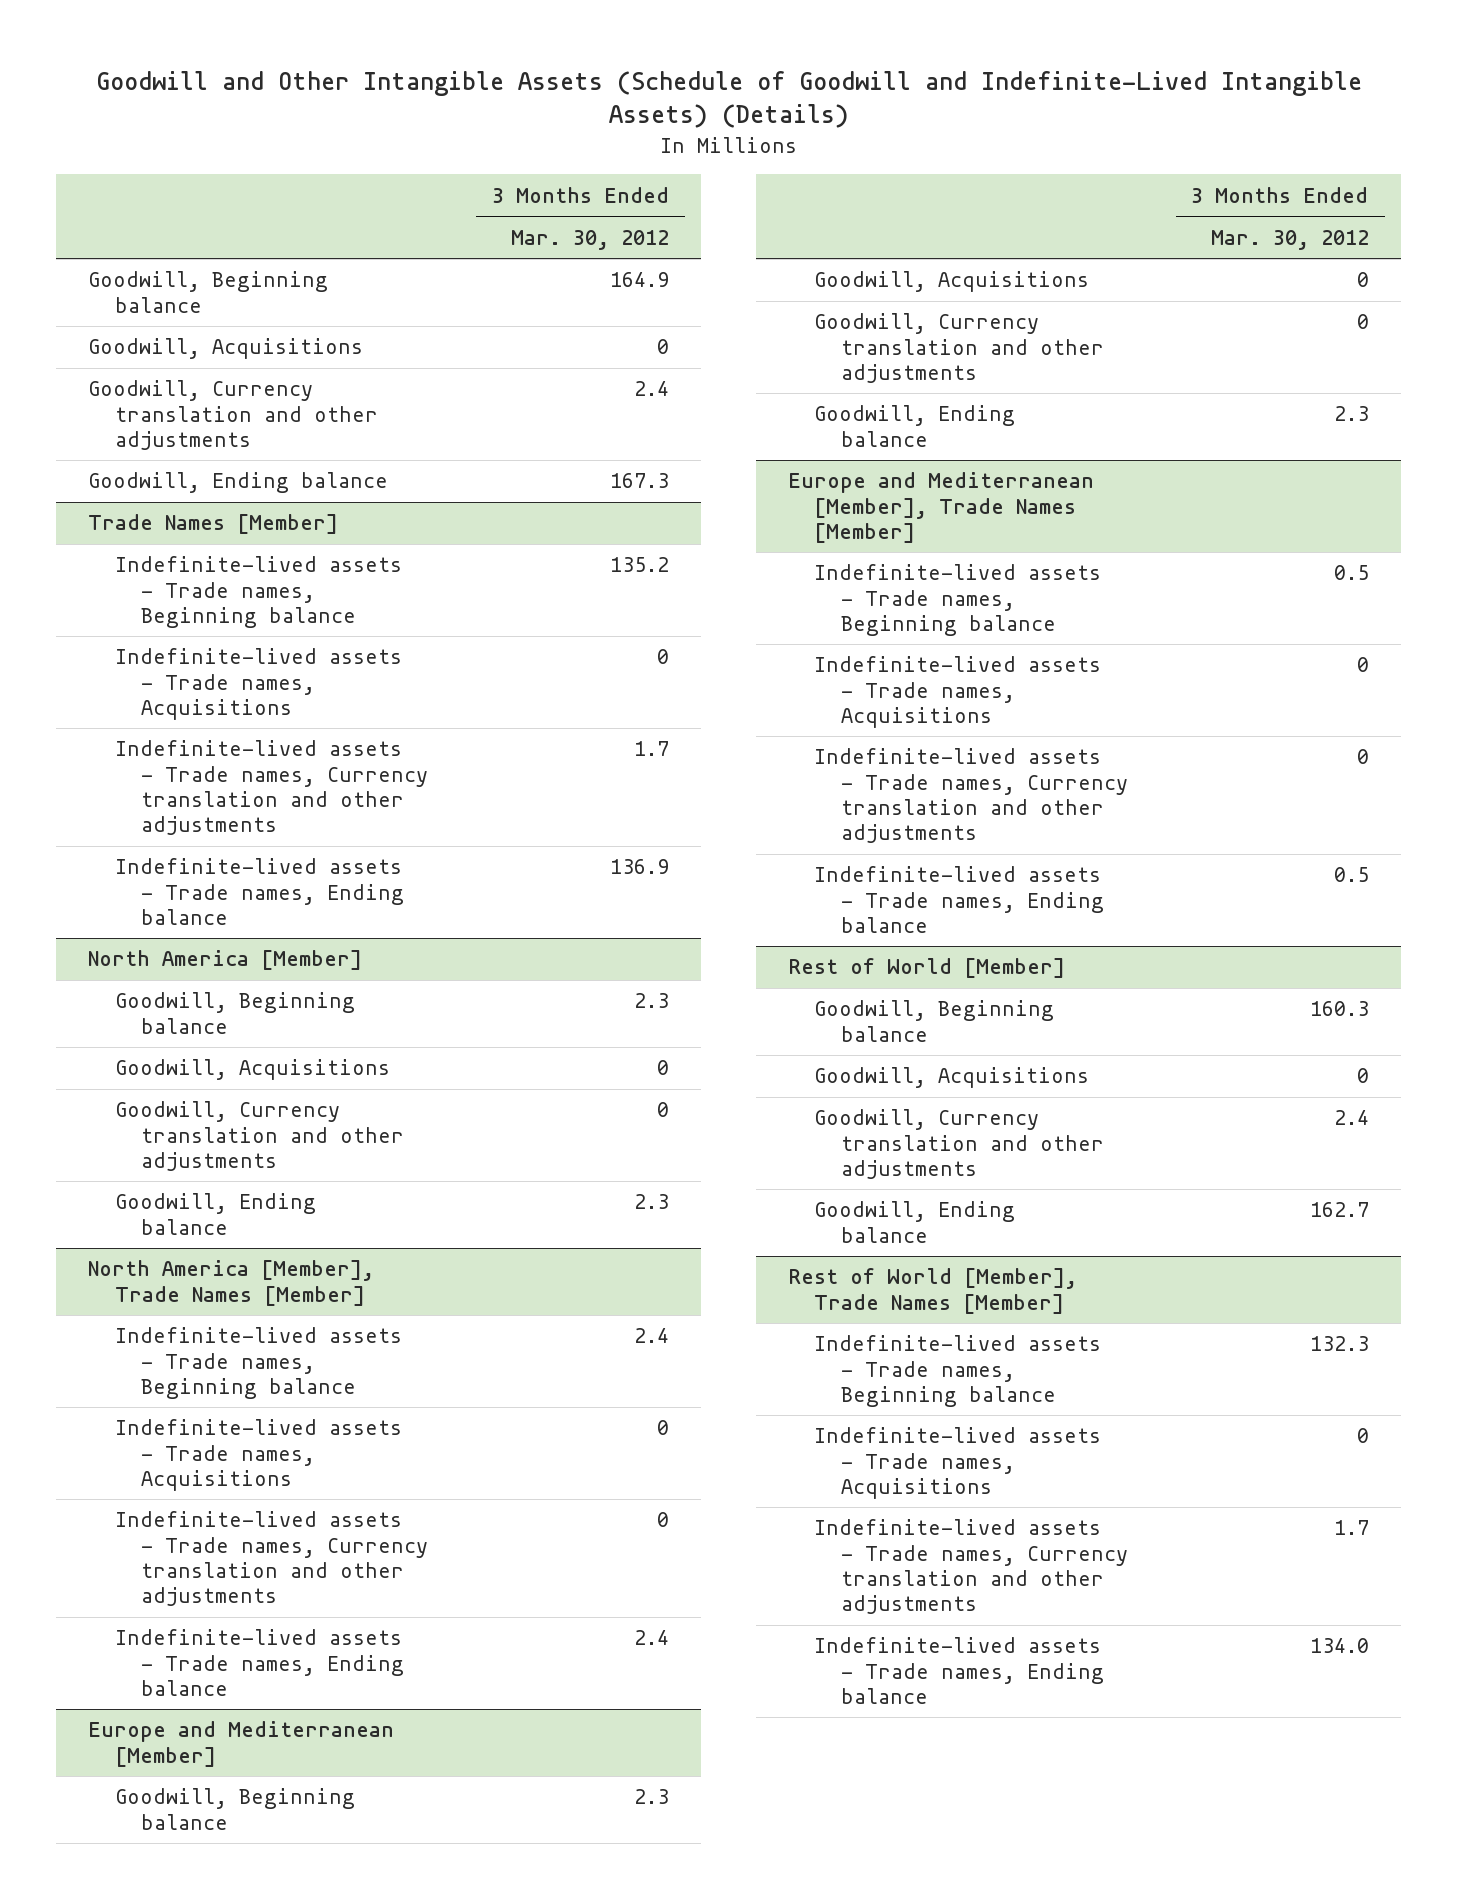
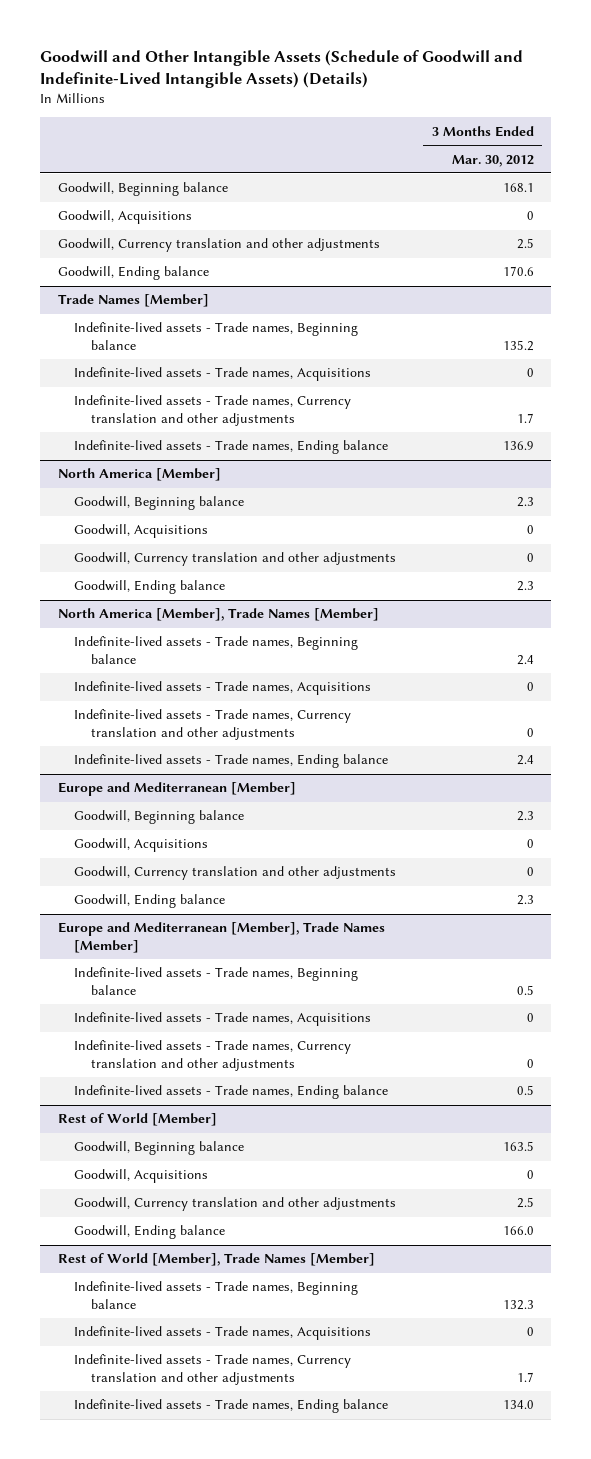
- Goodwill, Beginning balance | 164.9
+ Goodwill, Beginning balance | 168.1
- Goodwill, Currency translation and other adjustments | 2.4
- Goodwill, Ending balance | 167.3
+ Goodwill, Currency translation and other adjustments | 2.5
+ Goodwill, Ending balance | 170.6
@ Rest of World [Member]
- Goodwill, Beginning balance | 160.3
+ Goodwill, Beginning balance | 163.5
- Goodwill, Currency translation and other adjustments | 2.4
- Goodwill, Ending balance | 162.7
+ Goodwill, Currency translation and other adjustments | 2.5
+ Goodwill, Ending balance | 166.0

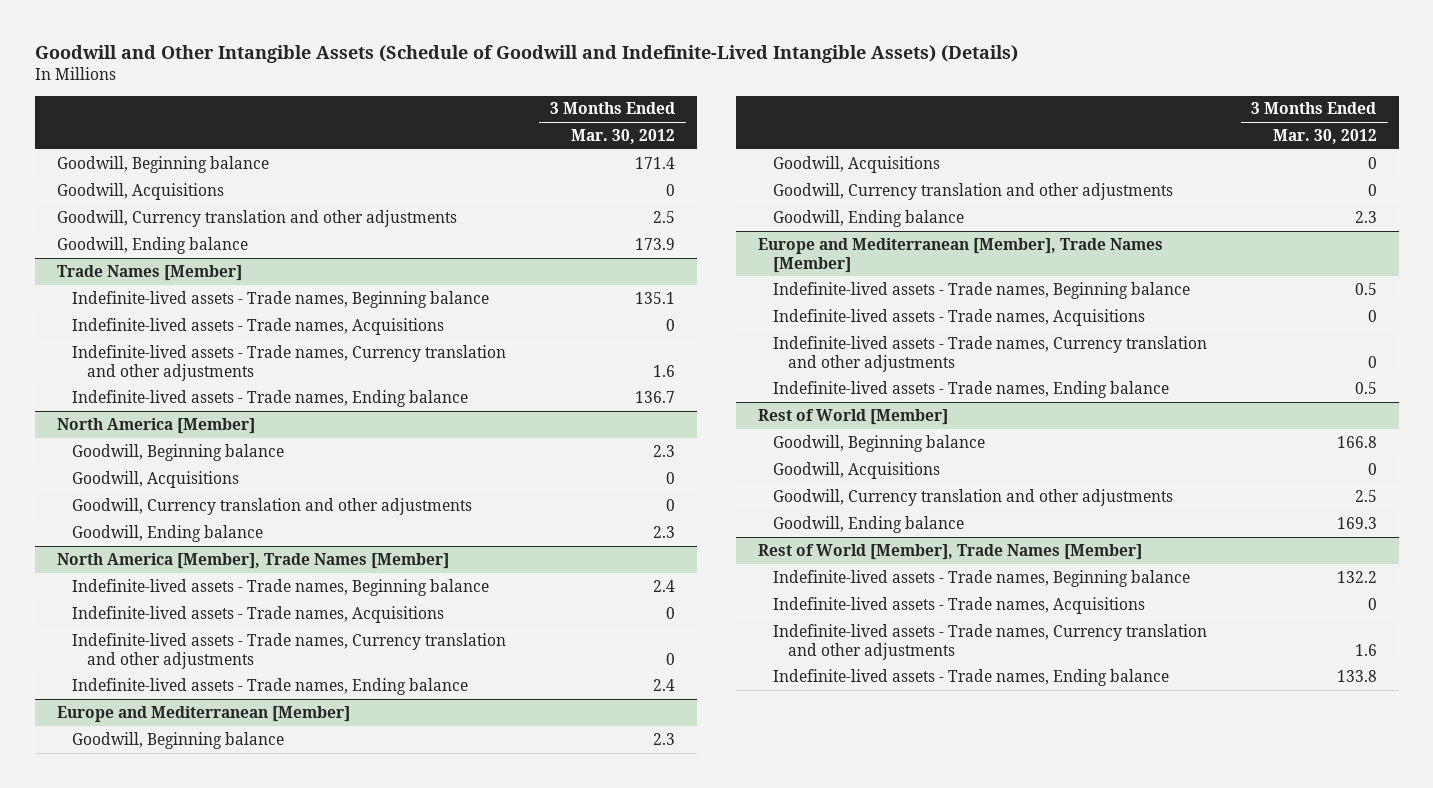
- Goodwill, Beginning balance | 168.1
+ Goodwill, Beginning balance | 171.4
- Goodwill, Ending balance | 170.6
+ Goodwill, Ending balance | 173.9
@ Trade Names [Member]
- Indefinite-lived assets - Trade names, Beginning balance | 135.2
+ Indefinite-lived assets - Trade names, Beginning balance | 135.1
- Indefinite-lived assets - Trade names, Currency translation and other adjustments | 1.7
- Indefinite-lived assets - Trade names, Ending balance | 136.9
+ Indefinite-lived assets - Trade names, Currency translation and other adjustments | 1.6
+ Indefinite-lived assets - Trade names, Ending balance | 136.7
@ Rest of World [Member]
- Goodwill, Beginning balance | 163.5
+ Goodwill, Beginning balance | 166.8
- Goodwill, Ending balance | 166.0
+ Goodwill, Ending balance | 169.3
@ Rest of World [Member], Trade Names [Member]
- Indefinite-lived assets - Trade names, Beginning balance | 132.3
+ Indefinite-lived assets - Trade names, Beginning balance | 132.2
- Indefinite-lived assets - Trade names, Currency translation and other adjustments | 1.7
- Indefinite-lived assets - Trade names, Ending balance | 134.0
+ Indefinite-lived assets - Trade names, Currency translation and other adjustments | 1.6
+ Indefinite-lived assets - Trade names, Ending balance | 133.8

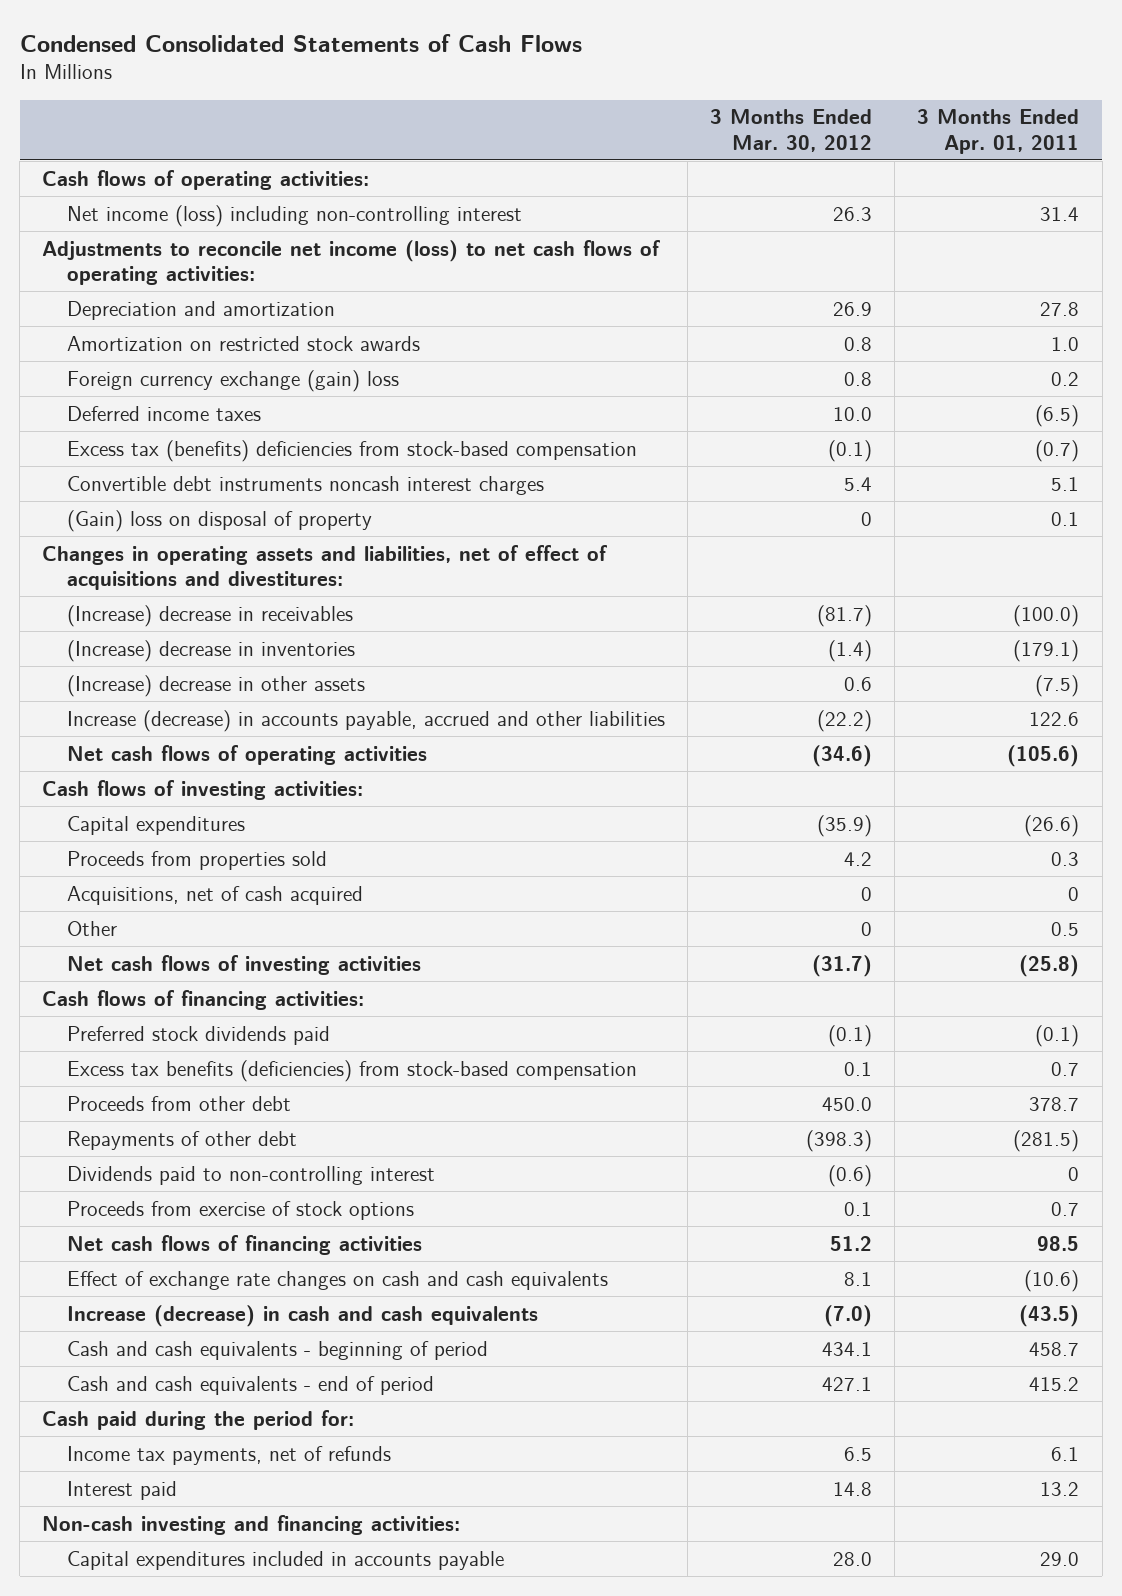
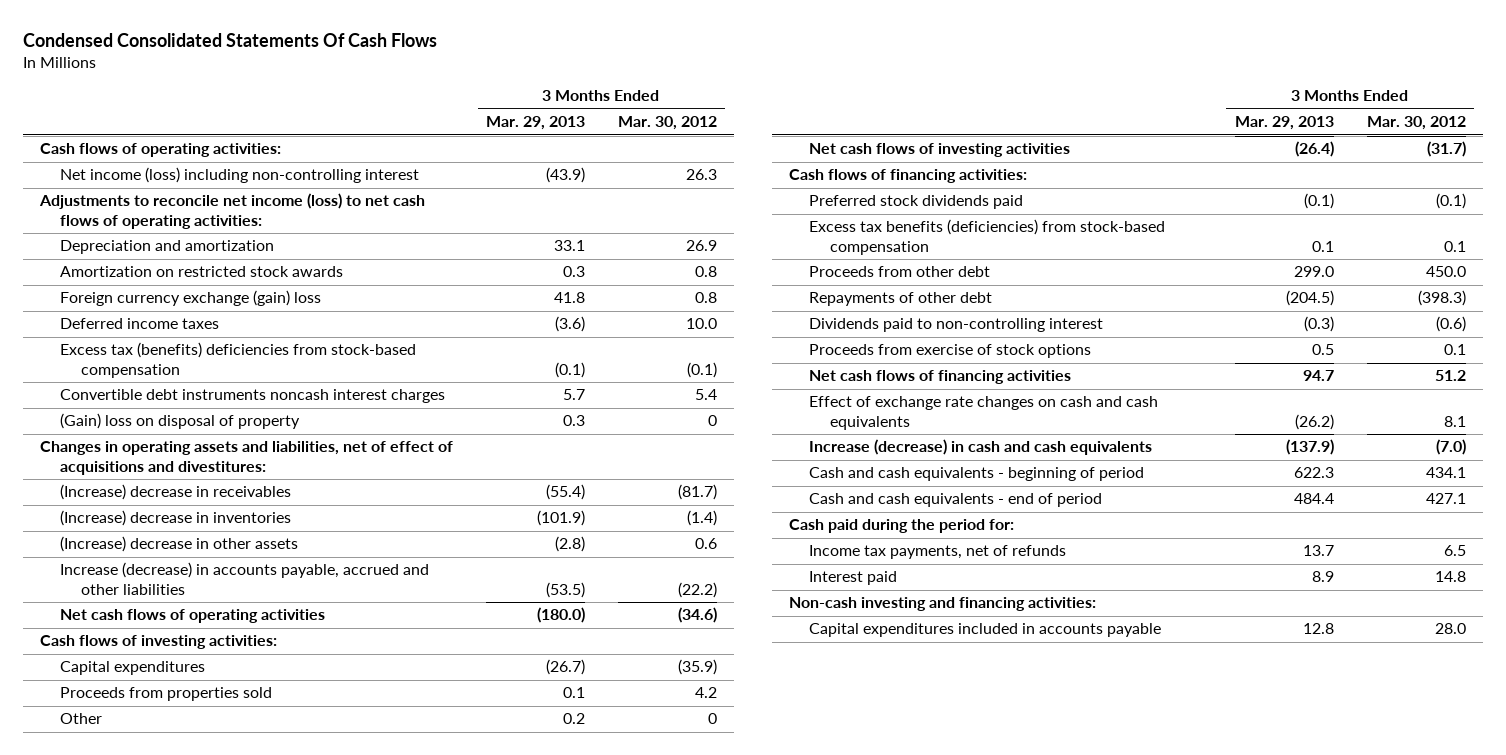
- Condensed Consolidated Statements of Cash Flows
+ Condensed Consolidated Statements Of Cash Flows
- | 3 Months Ended Mar. 30, 2012 | 3 Months Ended Apr. 01, 2011
+ | 3 Months Ended Mar. 29, 2013 | 3 Months Ended Mar. 30, 2012
- Acquisitions, net of cash acquired | 0 | 0

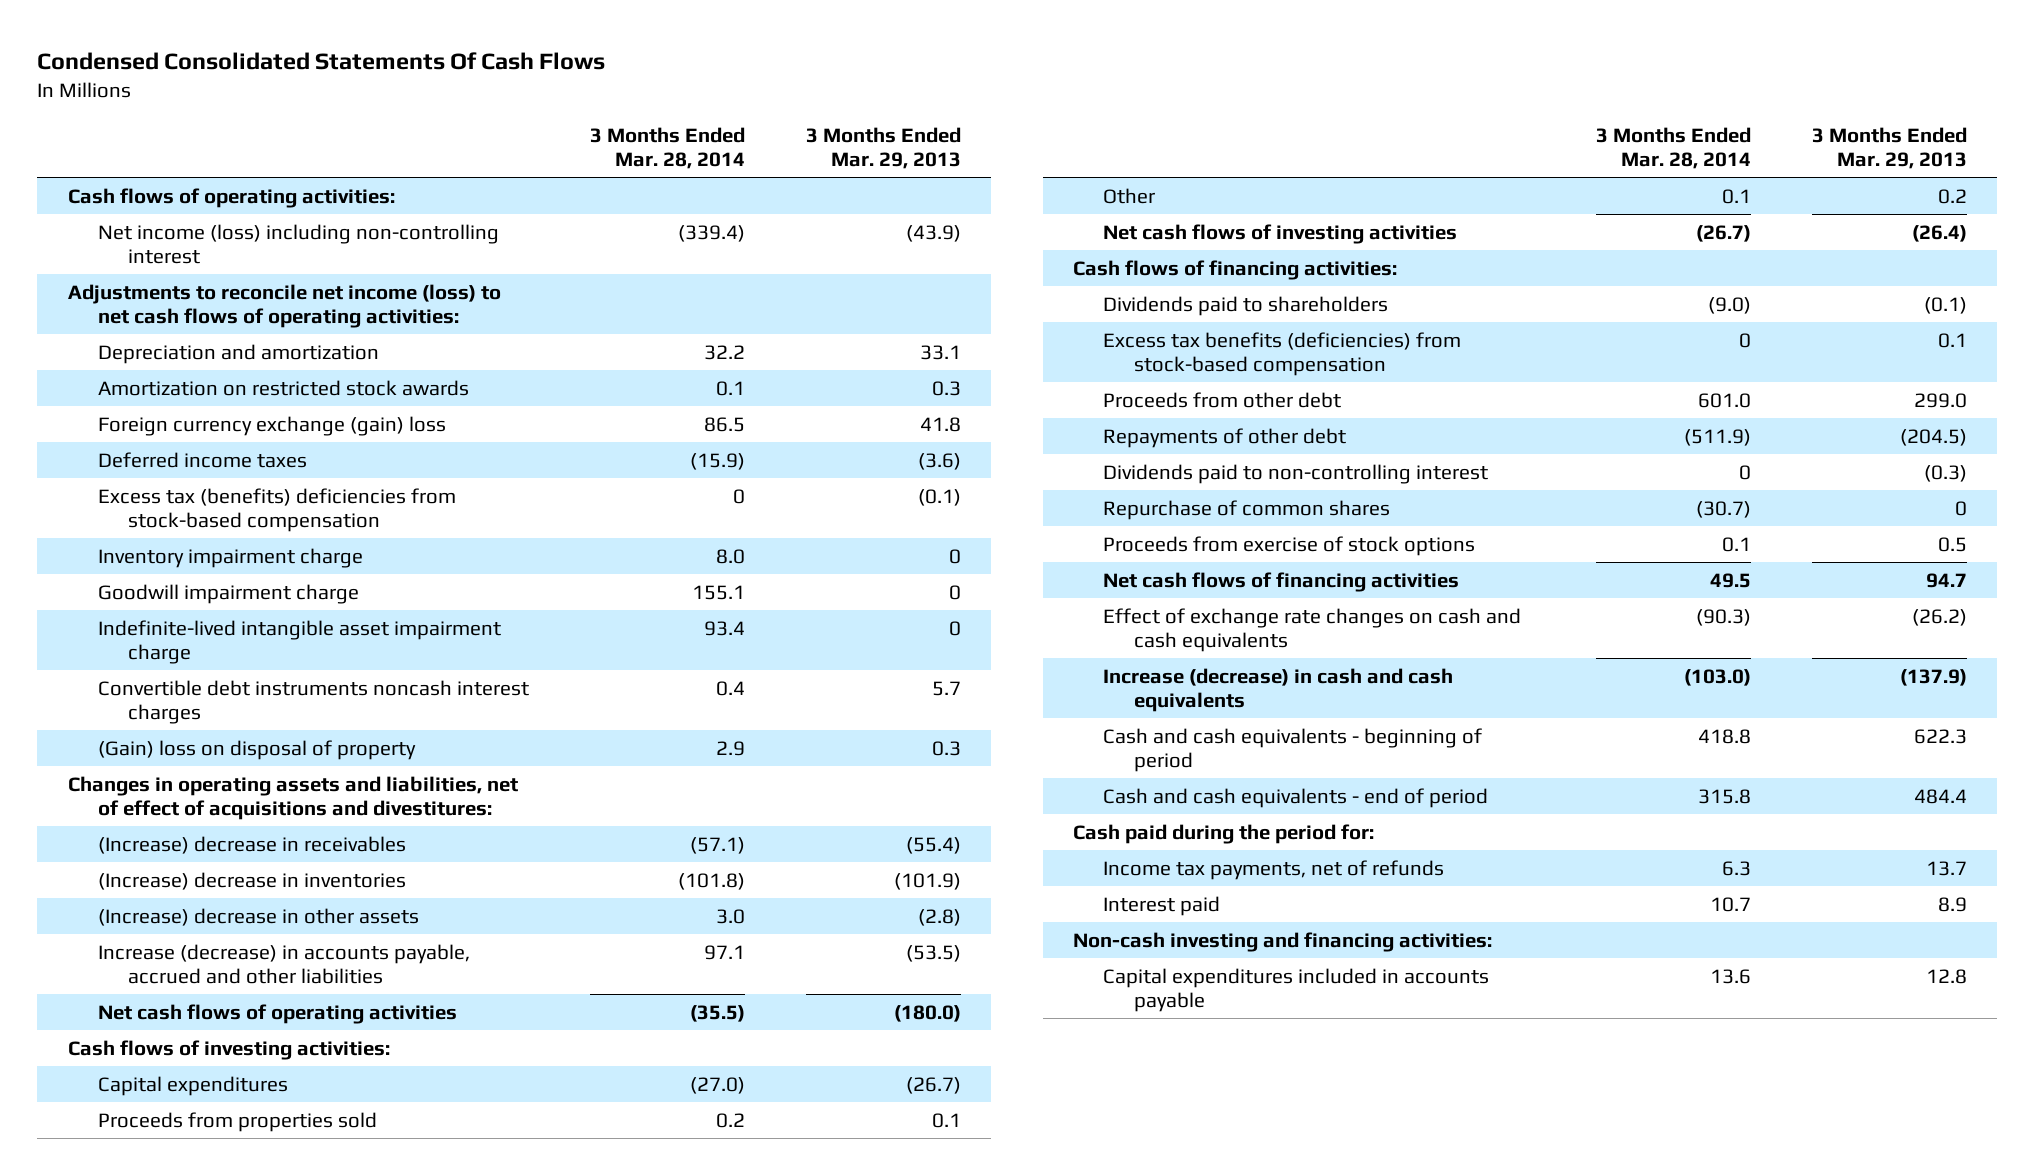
- | 3 Months Ended Mar. 29, 2013 | 3 Months Ended Mar. 30, 2012
+ | 3 Months Ended Mar. 28, 2014 | 3 Months Ended Mar. 29, 2013
+ Inventory impairment charge | 8.0 | 0
+ Goodwill impairment charge | 155.1 | 0
+ Indefinite-lived intangible asset impairment charge | 93.4 | 0
- Preferred stock dividends paid | (0.1) | (0.1)
+ Dividends paid to shareholders | (9.0) | (0.1)
+ Repurchase of common shares | (30.7) | 0

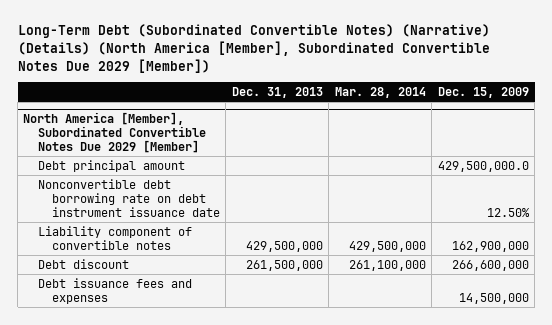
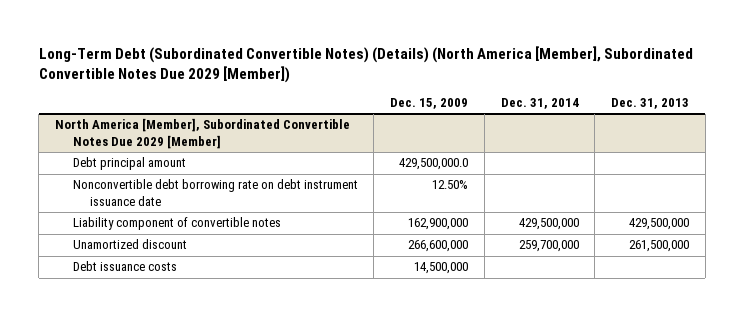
- Long-Term Debt (Subordinated Convertible Notes) (Narrative) (Details) (North America [Member], Subordinated Convertible Notes Due 2029 [Member])
+ Long-Term Debt (Subordinated Convertible Notes) (Details) (North America [Member], Subordinated Convertible Notes Due 2029 [Member])
- | Dec. 31, 2013 | Mar. 28, 2014 | Dec. 15, 2009
+ | Dec. 15, 2009 | Dec. 31, 2014 | Dec. 31, 2013
@ North America [Member], Subordinated Convertible Notes Due 2029 [Member]
- Debt discount | 261,500,000 | 261,100,000 | 266,600,000
- Debt issuance fees and expenses | | | 14,500,000
+ Unamortized discount | 266,600,000 | 259,700,000 | 261,500,000
+ Debt issuance costs | 14,500,000 | |

